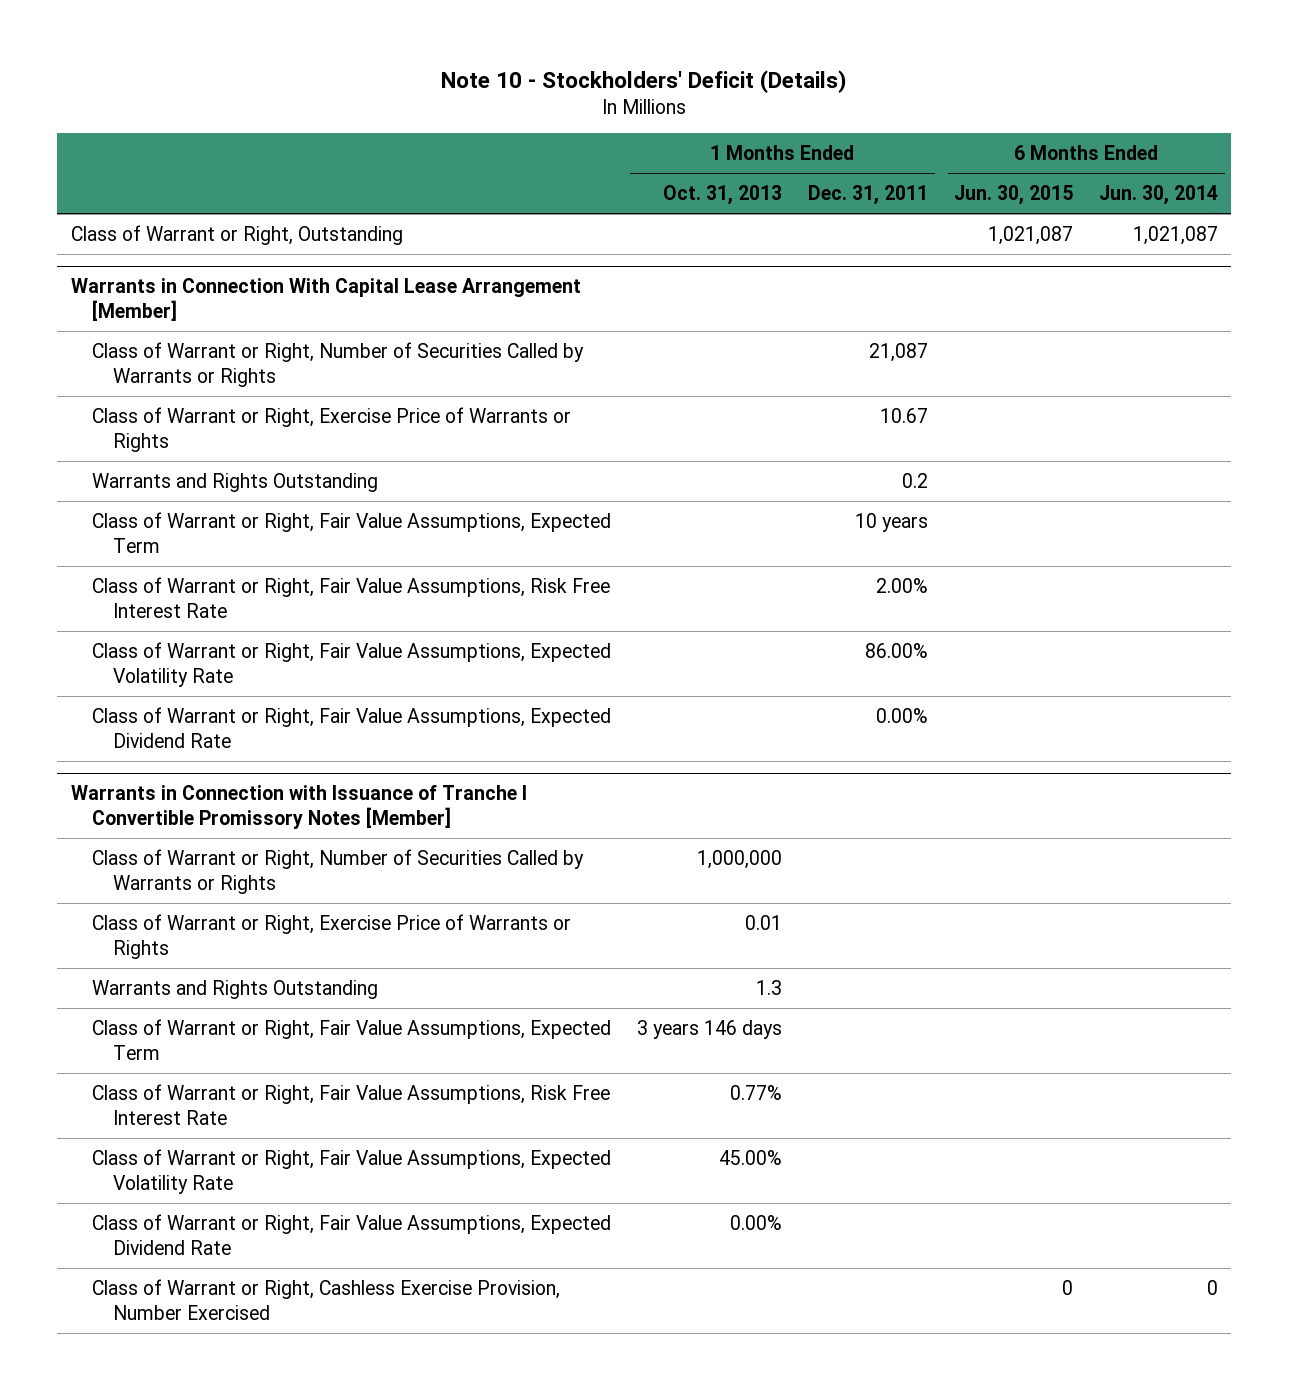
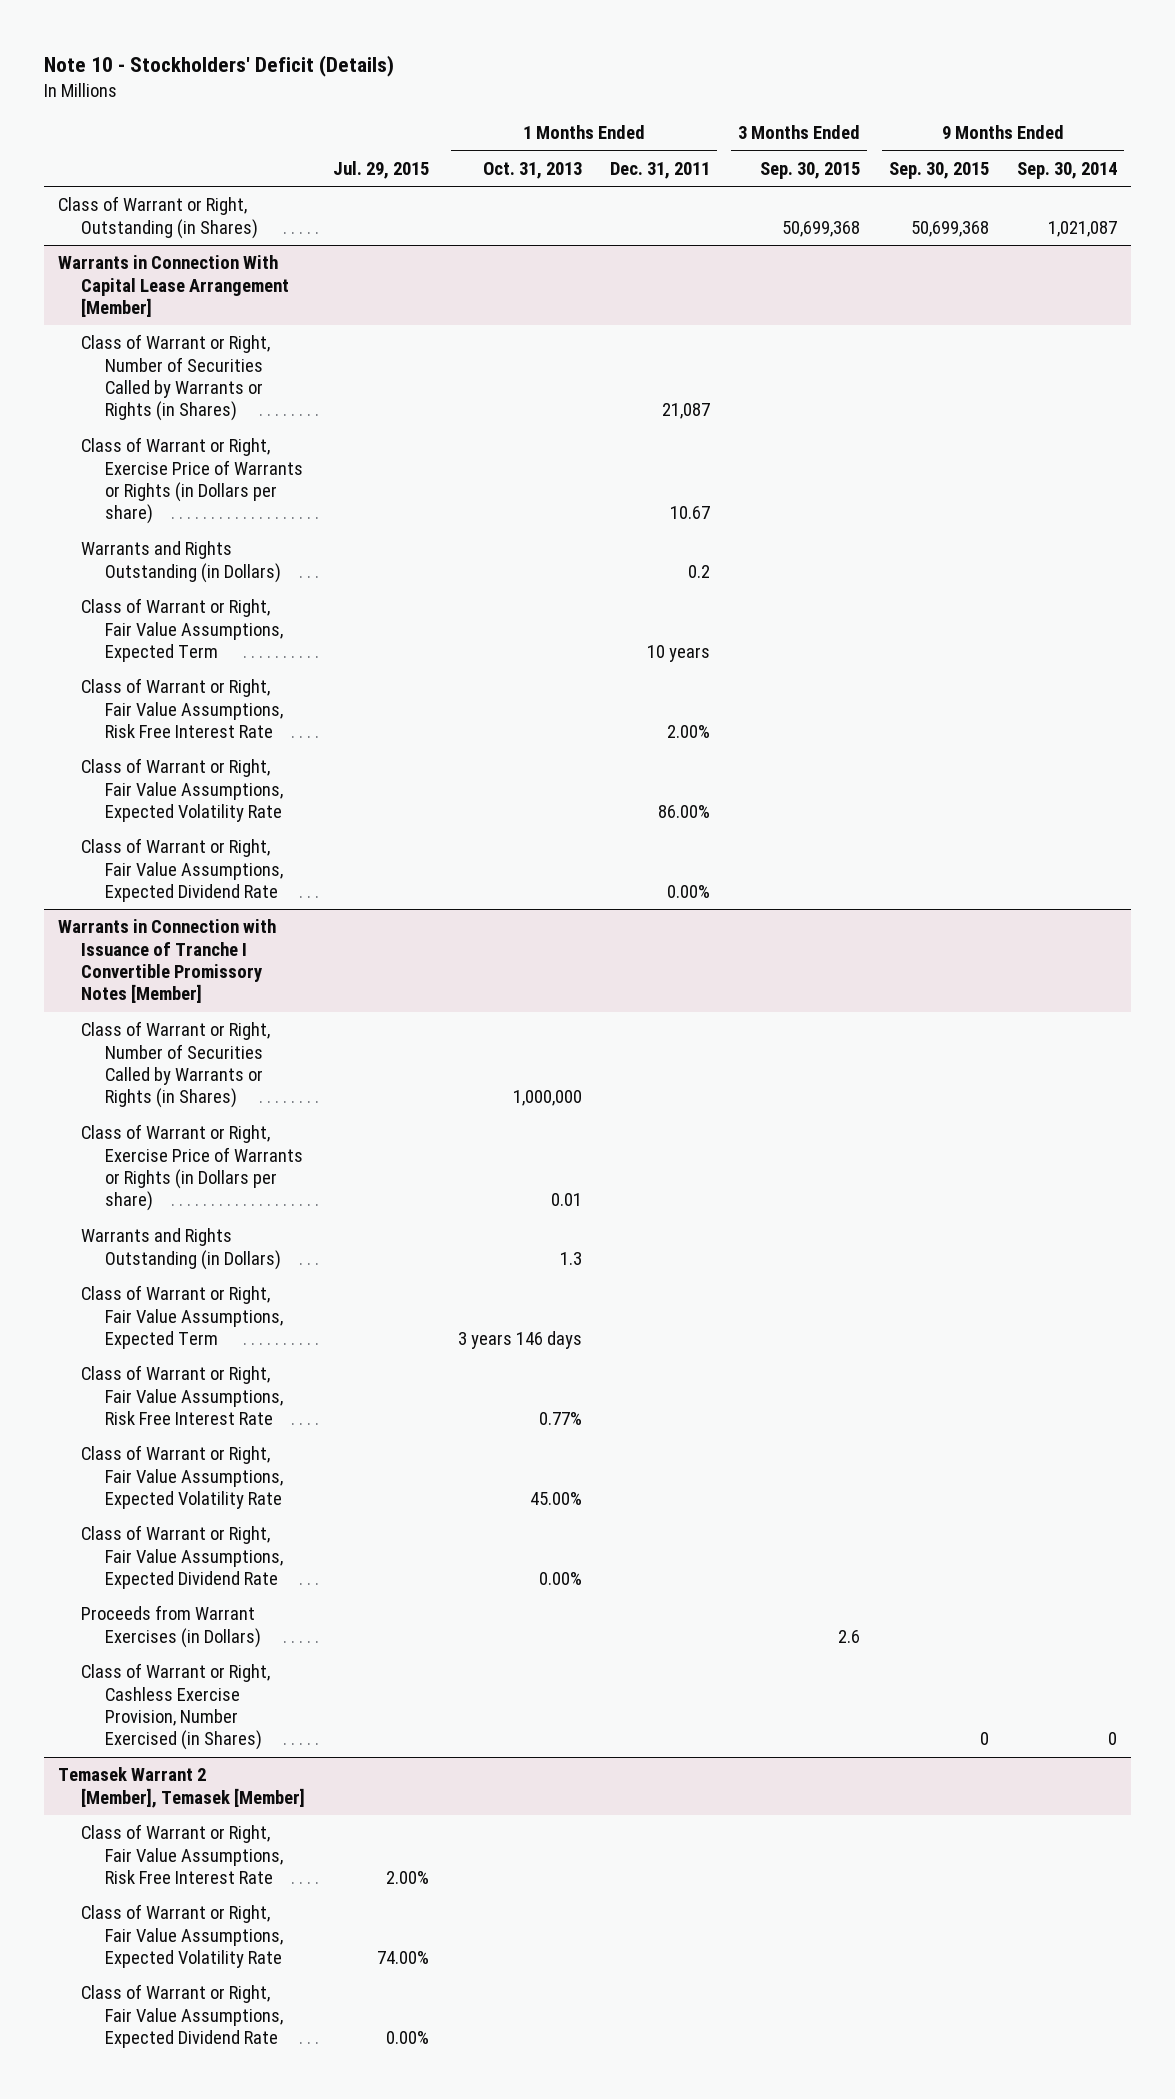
- | 1 Months Ended Oct. 31, 2013 | 1 Months Ended Dec. 31, 2011 | 6 Months Ended Jun. 30, 2015 | 6 Months Ended Jun. 30, 2014
+ | Jul. 29, 2015 | 1 Months Ended Oct. 31, 2013 | 1 Months Ended Dec. 31, 2011 | 3 Months Ended Sep. 30, 2015 | 9 Months Ended Sep. 30, 2015 | 9 Months Ended Sep. 30, 2014
- Class of Warrant or Right, Outstanding | | | 1,021,087 | 1,021,087
+ Class of Warrant or Right, Outstanding (in Shares) | | | | 50,699,368 | 50,699,368 | 1,021,087
@ Warrants in Connection With Capital Lease Arrangement [Member]
- Class of Warrant or Right, Number of Securities Called by Warrants or Rights | | 21,087 | |
- Class of Warrant or Right, Exercise Price of Warrants or Rights | | 10.67 | |
- Warrants and Rights Outstanding | | 0.2 | |
+ Class of Warrant or Right, Number of Securities Called by Warrants or Rights (in Shares) | | | 21,087 | | |
+ Class of Warrant or Right, Exercise Price of Warrants or Rights (in Dollars per share) | | | 10.67 | | |
+ Warrants and Rights Outstanding (in Dollars) | | | 0.2 | | |
@ Warrants in Connection with Issuance of Tranche I Convertible Promissory Notes [Member]
- Class of Warrant or Right, Number of Securities Called by Warrants or Rights | 1,000,000 | | |
- Class of Warrant or Right, Exercise Price of Warrants or Rights | 0.01 | | |
- Warrants and Rights Outstanding | 1.3 | | |
+ Class of Warrant or Right, Number of Securities Called by Warrants or Rights (in Shares) | | 1,000,000 | | | |
+ Class of Warrant or Right, Exercise Price of Warrants or Rights (in Dollars per share) | | 0.01 | | | |
+ Warrants and Rights Outstanding (in Dollars) | | 1.3 | | | |
- Class of Warrant or Right, Cashless Exercise Provision, Number Exercised | | | 0 | 0
+ Proceeds from Warrant Exercises (in Dollars) | | | | 2.6 | |
+ Class of Warrant or Right, Cashless Exercise Provision, Number Exercised (in Shares) | | | | | 0 | 0
+ Temasek Warrant 2 [Member], Temasek [Member]
+ Class of Warrant or Right, Fair Value Assumptions, Risk Free Interest Rate | 2.00% | | | | |
+ Class of Warrant or Right, Fair Value Assumptions, Expected Volatility Rate | 74.00% | | | | |
+ Class of Warrant or Right, Fair Value Assumptions, Expected Dividend Rate | 0.00% | | | | |

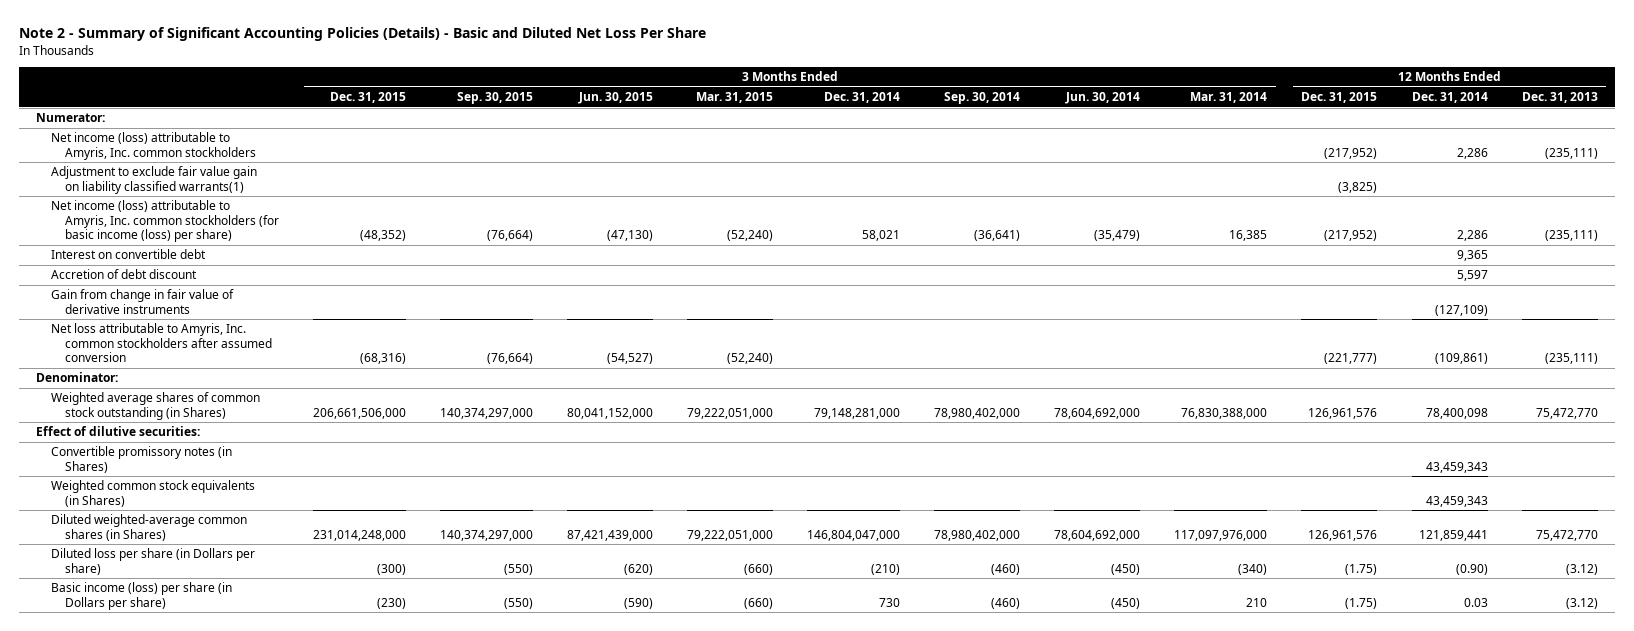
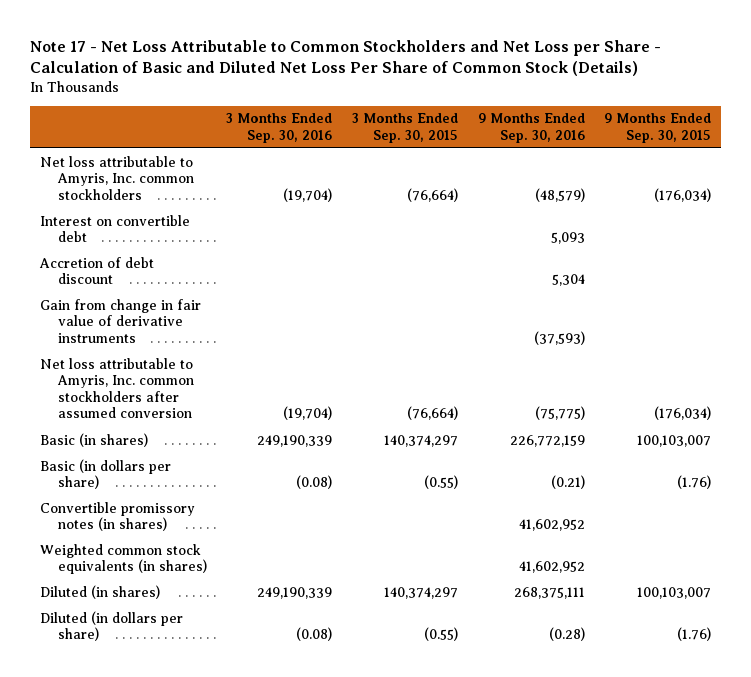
- Note 2 - Summary of Significant Accounting Policies (Details) - Basic and Diluted Net Loss Per Share
+ Note 17 - Net Loss Attributable to Common Stockholders and Net Loss per Share - Calculation of Basic and Diluted Net Loss Per Share of Common Stock (Details)
- | 3 Months Ended Dec. 31, 2015 | 3 Months Ended Sep. 30, 2015 | 3 Months Ended Jun. 30, 2015 | 3 Months Ended Mar. 31, 2015 | 3 Months Ended Dec. 31, 2014 | 3 Months Ended Sep. 30, 2014 | 3 Months Ended Jun. 30, 2014 | 3 Months Ended Mar. 31, 2014 | 12 Months Ended Dec. 31, 2015 | 12 Months Ended Dec. 31, 2014 | 12 Months Ended Dec. 31, 2013
+ | 3 Months Ended Sep. 30, 2016 | 3 Months Ended Sep. 30, 2015 | 9 Months Ended Sep. 30, 2016 | 9 Months Ended Sep. 30, 2015
- Numerator:
- Net income (loss) attributable to Amyris, Inc. common stockholders | | | | | | | | | (217,952) | 2,286 | (235,111)
- Adjustment to exclude fair value gain on liability classified warrants(1) | | | | | | | | | (3,825) | |
- Net income (loss) attributable to Amyris, Inc. common stockholders (for basic income (loss) per share) | (48,352) | (76,664) | (47,130) | (52,240) | 58,021 | (36,641) | (35,479) | 16,385 | (217,952) | 2,286 | (235,111)
+ Net loss attributable to Amyris, Inc. common stockholders | (19,704) | (76,664) | (48,579) | (176,034)
- Denominator:
- Weighted average shares of common stock outstanding (in Shares) | 206,661,506,000 | 140,374,297,000 | 80,041,152,000 | 79,222,051,000 | 79,148,281,000 | 78,980,402,000 | 78,604,692,000 | 76,830,388,000 | 126,961,576 | 78,400,098 | 75,472,770
- Effect of dilutive securities:
- Convertible promissory notes (in Shares) | | | | | | | | | | 43,459,343 |
- Weighted common stock equivalents (in Shares) | | | | | | | | | | 43,459,343 |
- Diluted weighted-average common shares (in Shares) | 231,014,248,000 | 140,374,297,000 | 87,421,439,000 | 79,222,051,000 | 146,804,047,000 | 78,980,402,000 | 78,604,692,000 | 117,097,976,000 | 126,961,576 | 121,859,441 | 75,472,770
- Diluted loss per share (in Dollars per share) | (300) | (550) | (620) | (660) | (210) | (460) | (450) | (340) | (1.75) | (0.90) | (3.12)
- Basic income (loss) per share (in Dollars per share) | (230) | (550) | (590) | (660) | 730 | (460) | (450) | 210 | (1.75) | 0.03 | (3.12)
+ Basic (in shares) | 249,190,339 | 140,374,297 | 226,772,159 | 100,103,007
+ Basic (in dollars per share) | (0.08) | (0.55) | (0.21) | (1.76)
+ Convertible promissory notes (in shares) | | | 41,602,952 |
+ Weighted common stock equivalents (in shares) | | | 41,602,952 |
+ Diluted (in shares) | 249,190,339 | 140,374,297 | 268,375,111 | 100,103,007
+ Diluted (in dollars per share) | (0.08) | (0.55) | (0.28) | (1.76)

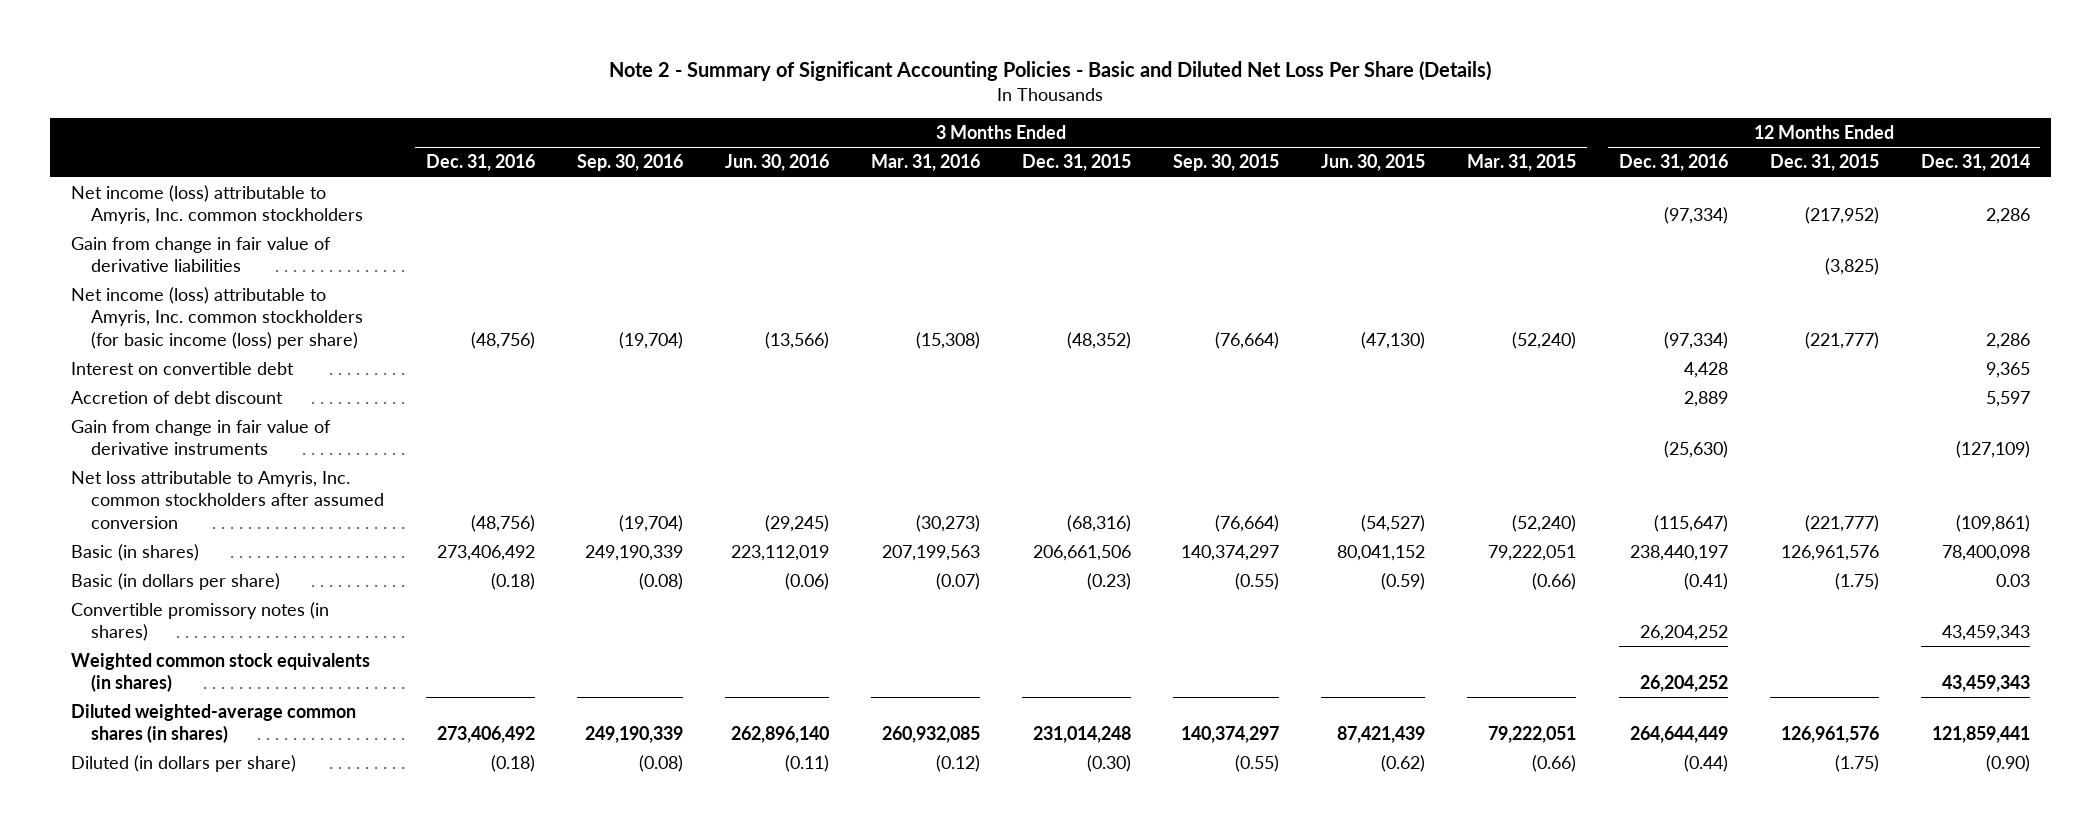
- Note 17 - Net Loss Attributable to Common Stockholders and Net Loss per Share - Calculation of Basic and Diluted Net Loss Per Share of Common Stock (Details)
+ Note 2 - Summary of Significant Accounting Policies - Basic and Diluted Net Loss Per Share (Details)
- | 3 Months Ended Sep. 30, 2016 | 3 Months Ended Sep. 30, 2015 | 9 Months Ended Sep. 30, 2016 | 9 Months Ended Sep. 30, 2015
+ | 3 Months Ended Dec. 31, 2016 | 3 Months Ended Sep. 30, 2016 | 3 Months Ended Jun. 30, 2016 | 3 Months Ended Mar. 31, 2016 | 3 Months Ended Dec. 31, 2015 | 3 Months Ended Sep. 30, 2015 | 3 Months Ended Jun. 30, 2015 | 3 Months Ended Mar. 31, 2015 | 12 Months Ended Dec. 31, 2016 | 12 Months Ended Dec. 31, 2015 | 12 Months Ended Dec. 31, 2014
- Net loss attributable to Amyris, Inc. common stockholders | (19,704) | (76,664) | (48,579) | (176,034)
+ Net income (loss) attributable to Amyris, Inc. common stockholders | | | | | | | | | (97,334) | (217,952) | 2,286
+ Gain from change in fair value of derivative liabilities | | | | | | | | | | (3,825) |
+ Net income (loss) attributable to Amyris, Inc. common stockholders (for basic income (loss) per share) | (48,756) | (19,704) | (13,566) | (15,308) | (48,352) | (76,664) | (47,130) | (52,240) | (97,334) | (221,777) | 2,286
- Diluted (in shares) | 249,190,339 | 140,374,297 | 268,375,111 | 100,103,007
+ Diluted weighted-average common shares (in shares) | 273,406,492 | 249,190,339 | 262,896,140 | 260,932,085 | 231,014,248 | 140,374,297 | 87,421,439 | 79,222,051 | 264,644,449 | 126,961,576 | 121,859,441

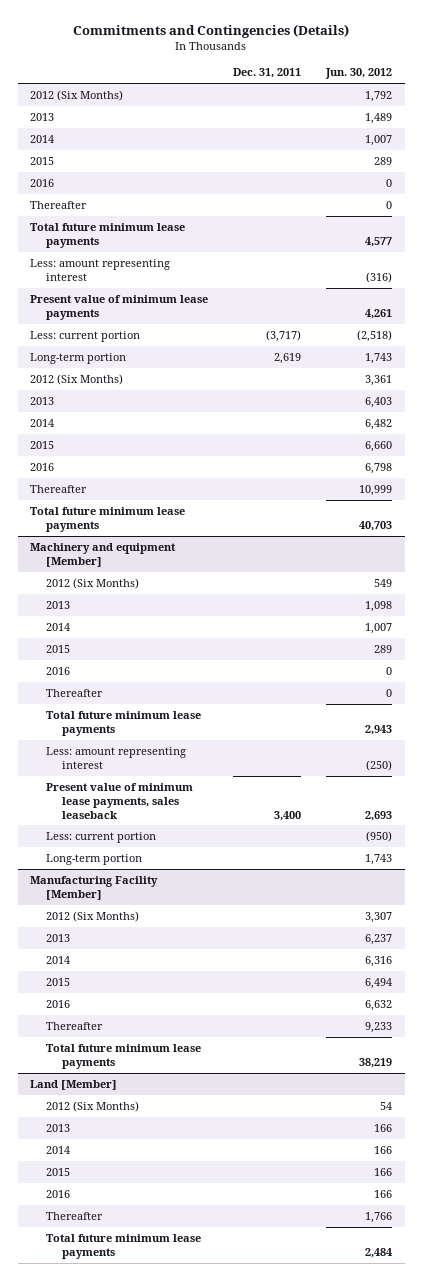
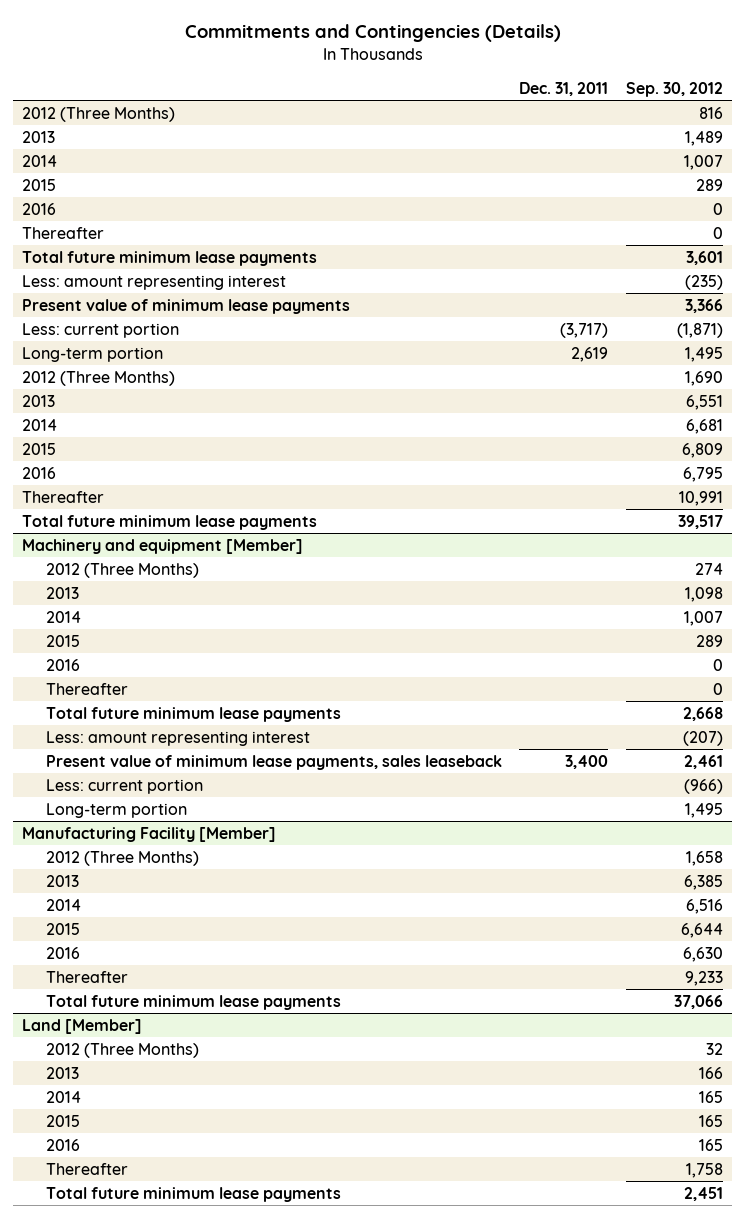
- | Dec. 31, 2011 | Jun. 30, 2012
+ | Dec. 31, 2011 | Sep. 30, 2012
- 2012 (Six Months) | | 1,792
+ 2012 (Three Months) | | 816
- 2012 (Six Months) | | 3,361
+ 2012 (Three Months) | | 1,690
@ Machinery and equipment [Member]
- 2012 (Six Months) | | 549
+ 2012 (Three Months) | | 274
@ Manufacturing Facility [Member]
- 2012 (Six Months) | | 3,307
+ 2012 (Three Months) | | 1,658
@ Land [Member]
- 2012 (Six Months) | | 54
+ 2012 (Three Months) | | 32

